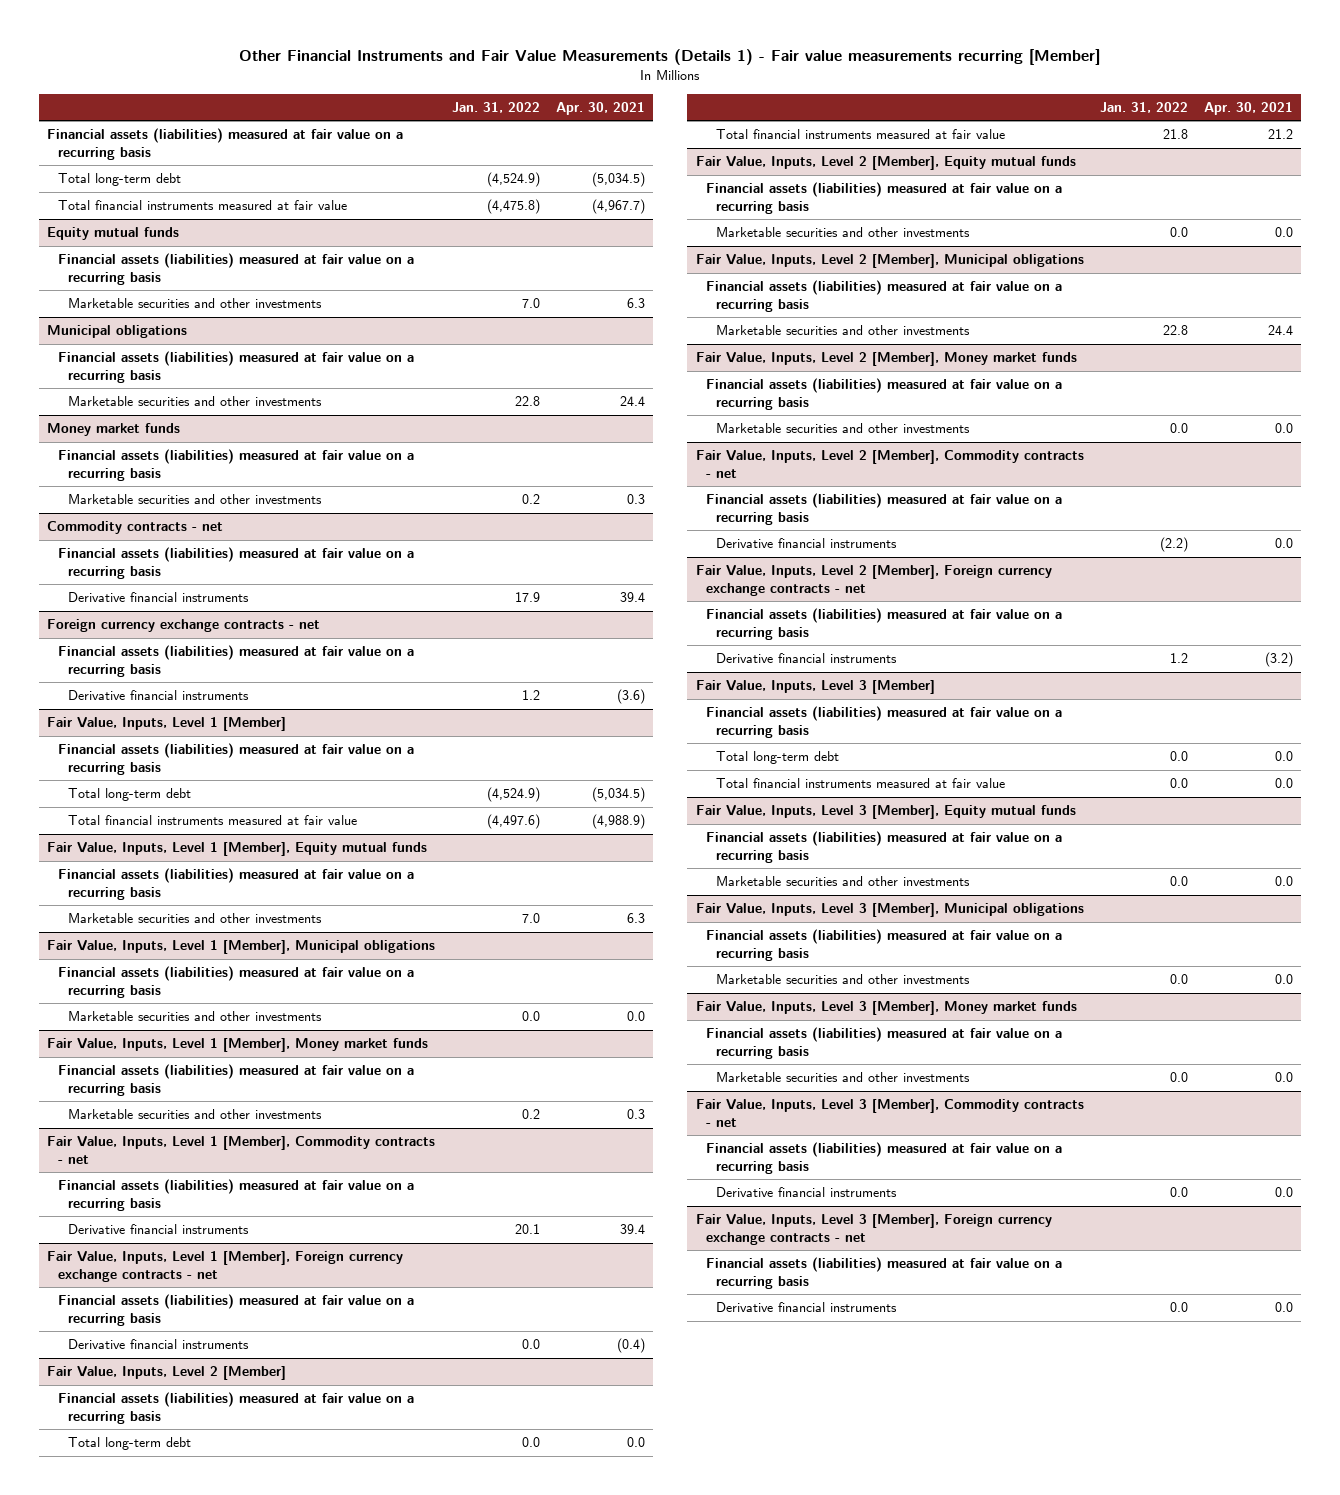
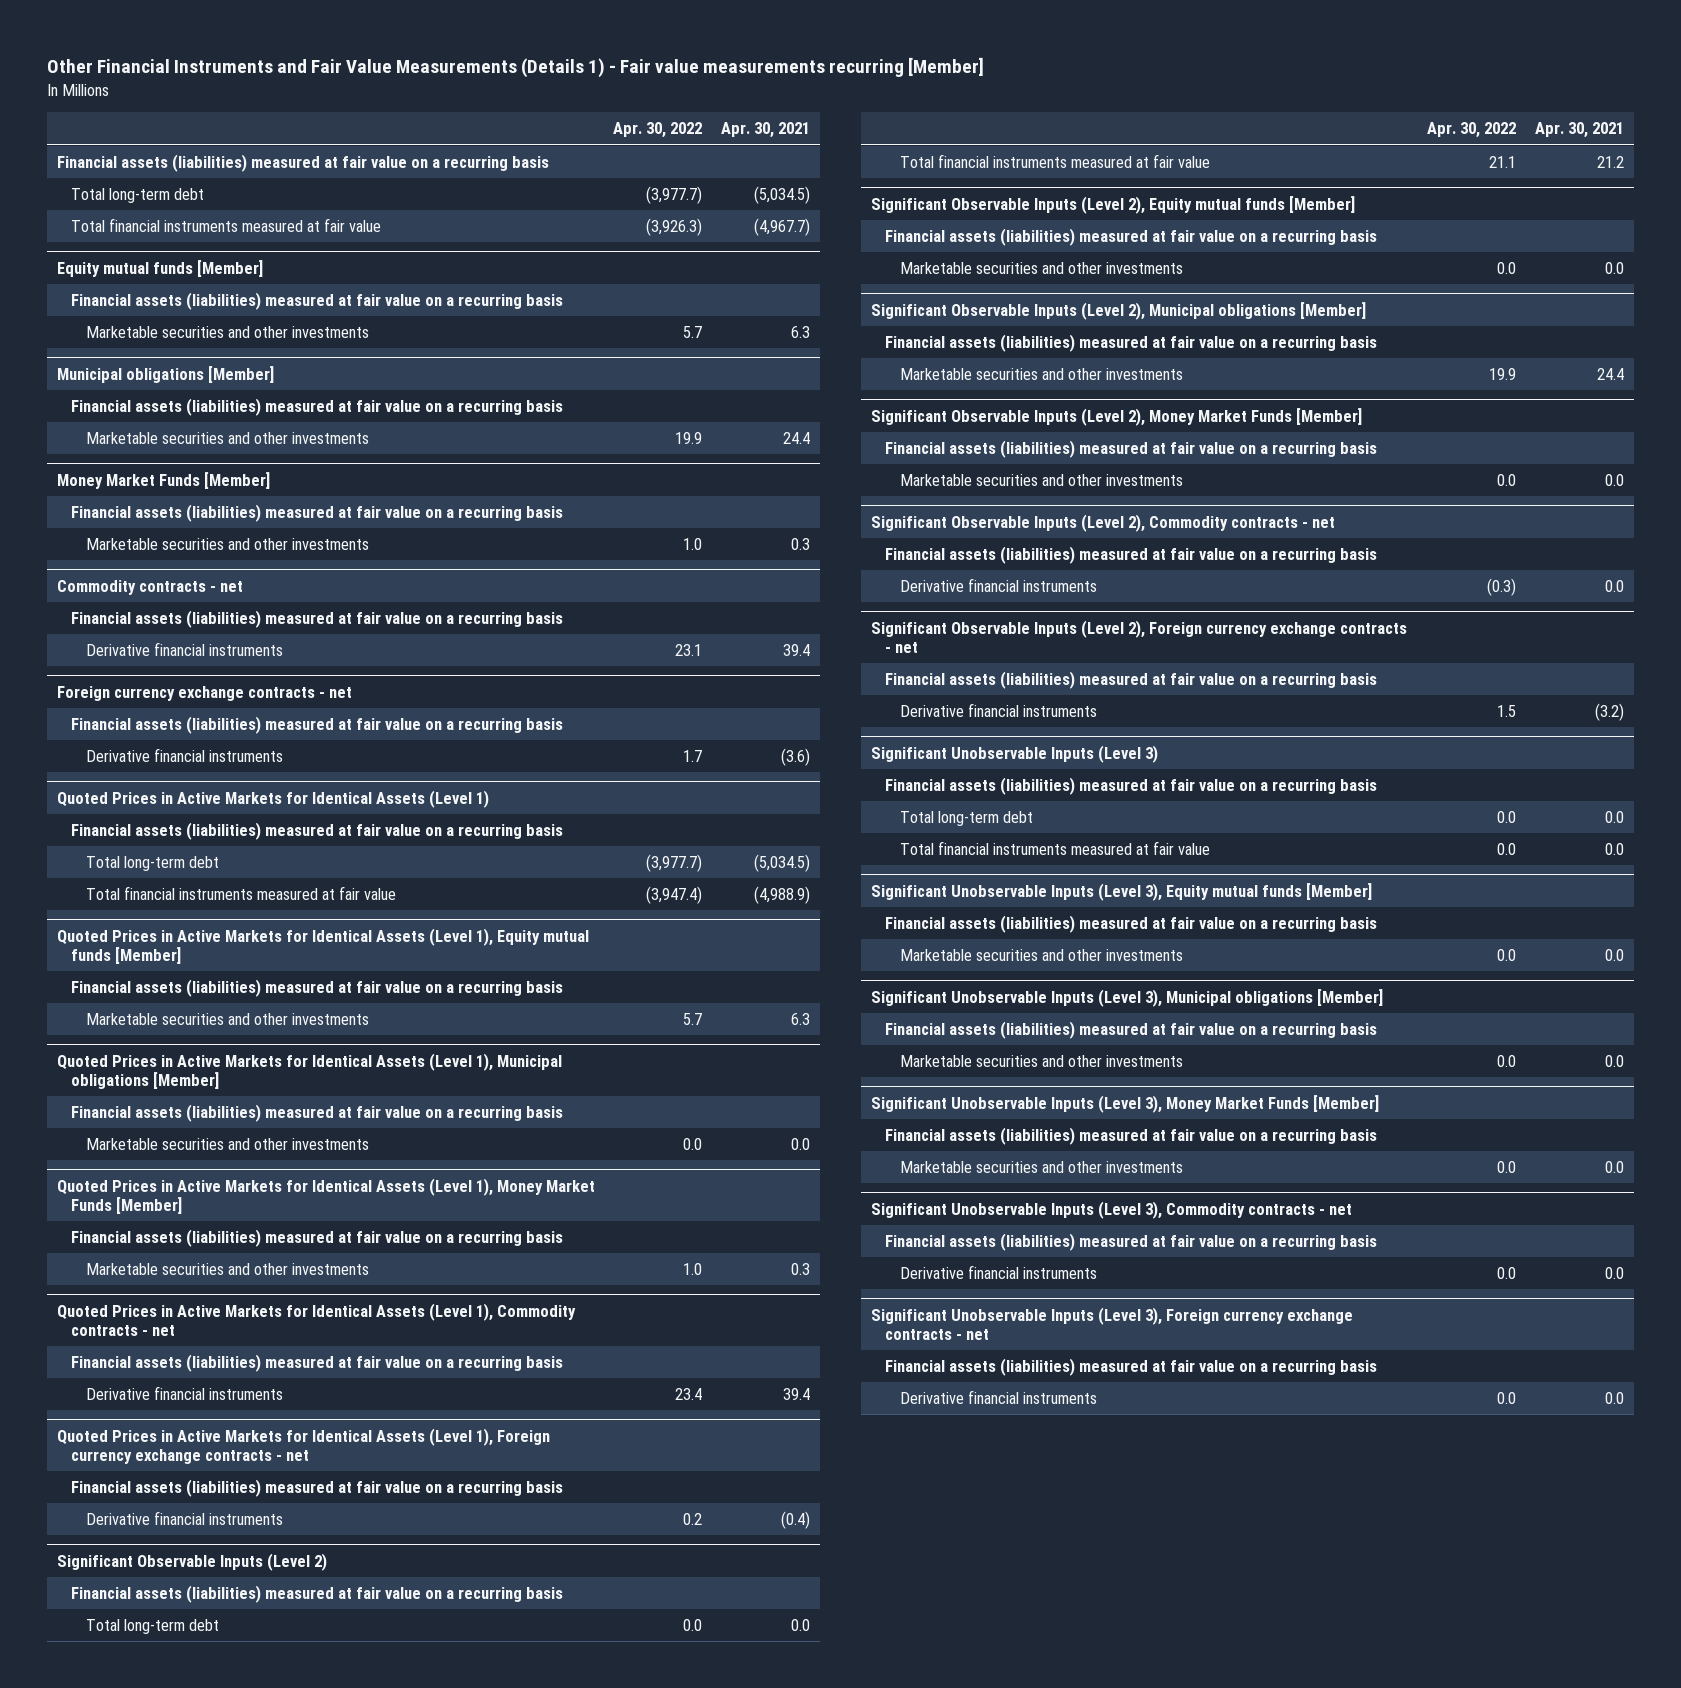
- | Jan. 31, 2022 | Apr. 30, 2021
+ | Apr. 30, 2022 | Apr. 30, 2021
- Equity mutual funds
+ Equity mutual funds [Member]
- Municipal obligations
+ Municipal obligations [Member]
- Money market funds
+ Money Market Funds [Member]
- Fair Value, Inputs, Level 1 [Member]
+ Quoted Prices in Active Markets for Identical Assets (Level 1)
- Fair Value, Inputs, Level 1 [Member], Equity mutual funds
+ Quoted Prices in Active Markets for Identical Assets (Level 1), Equity mutual funds [Member]
- Fair Value, Inputs, Level 1 [Member], Municipal obligations
+ Quoted Prices in Active Markets for Identical Assets (Level 1), Municipal obligations [Member]
- Fair Value, Inputs, Level 1 [Member], Money market funds
+ Quoted Prices in Active Markets for Identical Assets (Level 1), Money Market Funds [Member]
- Fair Value, Inputs, Level 1 [Member], Commodity contracts - net
+ Quoted Prices in Active Markets for Identical Assets (Level 1), Commodity contracts - net
- Fair Value, Inputs, Level 1 [Member], Foreign currency exchange contracts - net
+ Quoted Prices in Active Markets for Identical Assets (Level 1), Foreign currency exchange contracts - net
- Fair Value, Inputs, Level 2 [Member]
+ Significant Observable Inputs (Level 2)
- Fair Value, Inputs, Level 2 [Member], Equity mutual funds
+ Significant Observable Inputs (Level 2), Equity mutual funds [Member]
- Fair Value, Inputs, Level 2 [Member], Municipal obligations
+ Significant Observable Inputs (Level 2), Municipal obligations [Member]
- Fair Value, Inputs, Level 2 [Member], Money market funds
+ Significant Observable Inputs (Level 2), Money Market Funds [Member]
- Fair Value, Inputs, Level 2 [Member], Commodity contracts - net
+ Significant Observable Inputs (Level 2), Commodity contracts - net
- Fair Value, Inputs, Level 2 [Member], Foreign currency exchange contracts - net
+ Significant Observable Inputs (Level 2), Foreign currency exchange contracts - net
- Fair Value, Inputs, Level 3 [Member]
+ Significant Unobservable Inputs (Level 3)
- Fair Value, Inputs, Level 3 [Member], Equity mutual funds
+ Significant Unobservable Inputs (Level 3), Equity mutual funds [Member]
- Fair Value, Inputs, Level 3 [Member], Municipal obligations
+ Significant Unobservable Inputs (Level 3), Municipal obligations [Member]
- Fair Value, Inputs, Level 3 [Member], Money market funds
+ Significant Unobservable Inputs (Level 3), Money Market Funds [Member]
- Fair Value, Inputs, Level 3 [Member], Commodity contracts - net
+ Significant Unobservable Inputs (Level 3), Commodity contracts - net
- Fair Value, Inputs, Level 3 [Member], Foreign currency exchange contracts - net
+ Significant Unobservable Inputs (Level 3), Foreign currency exchange contracts - net

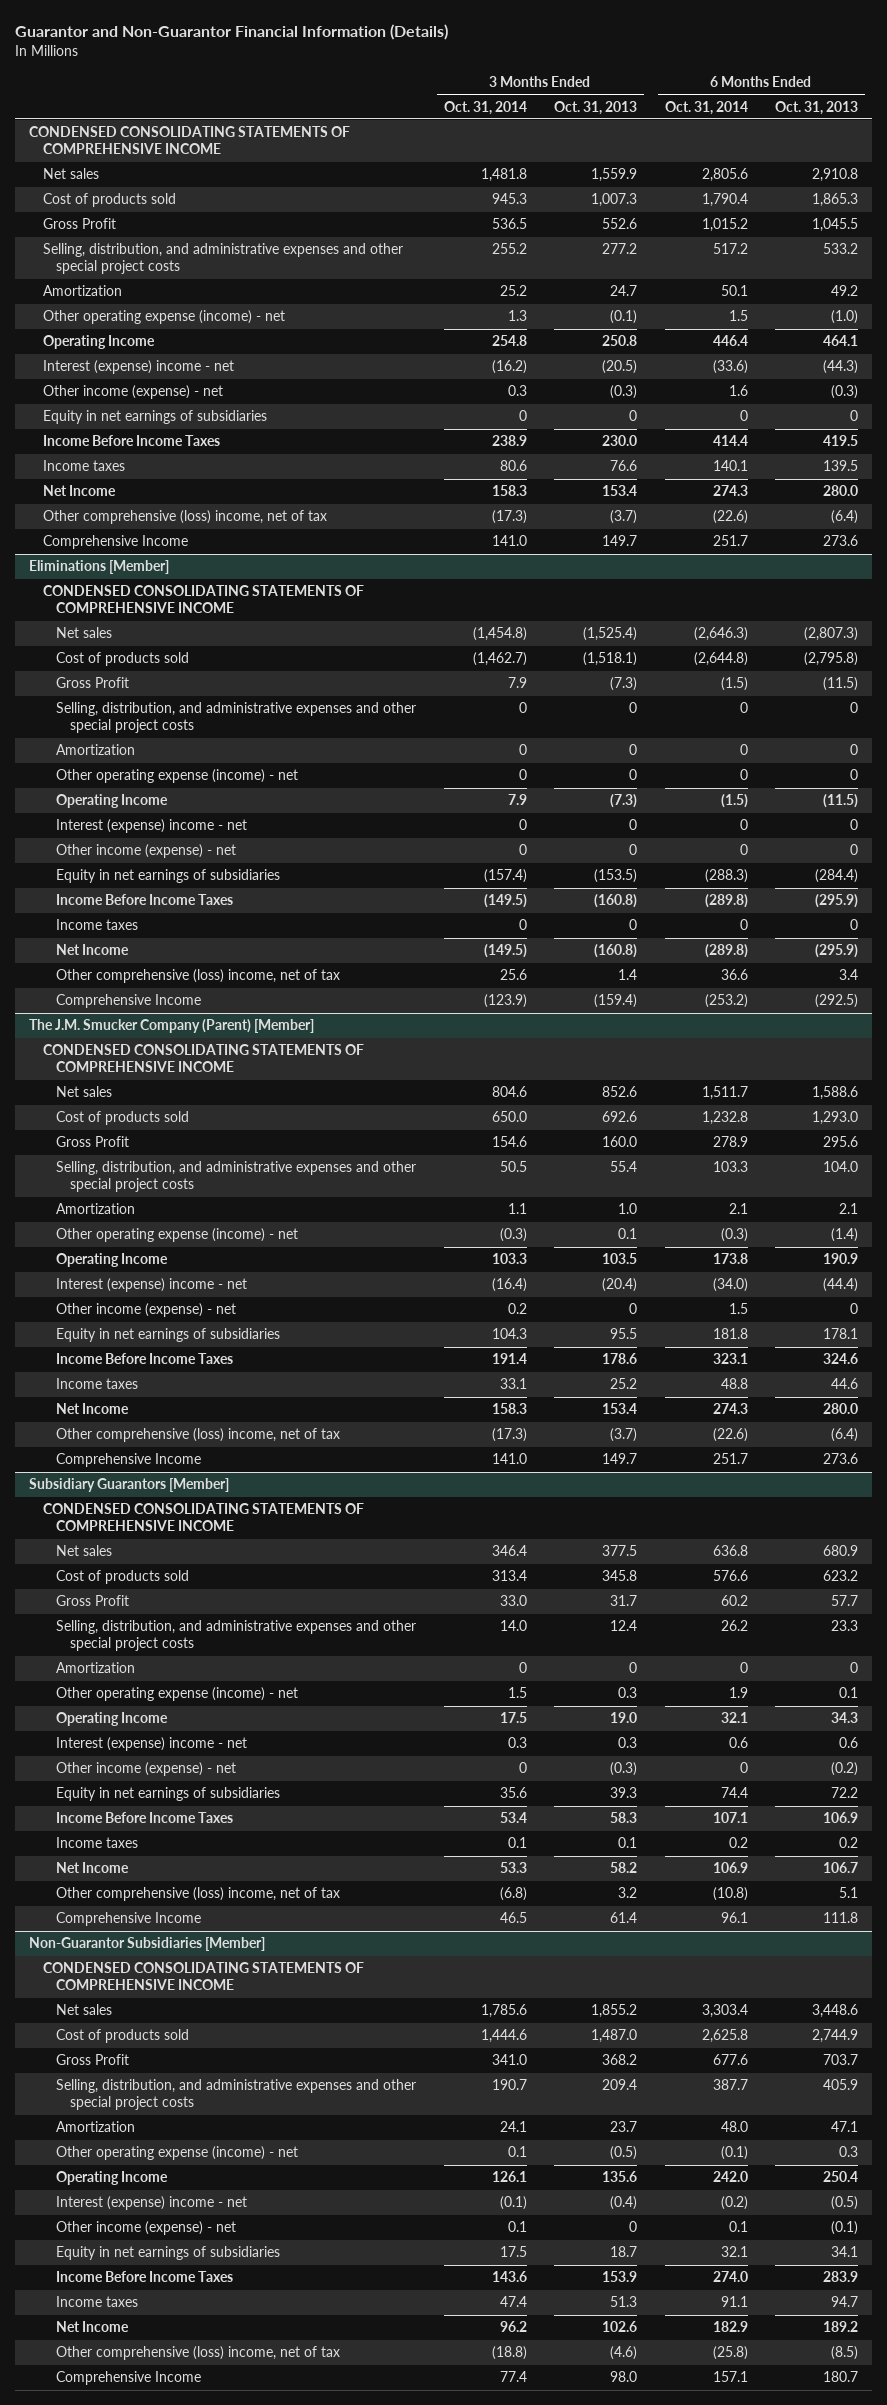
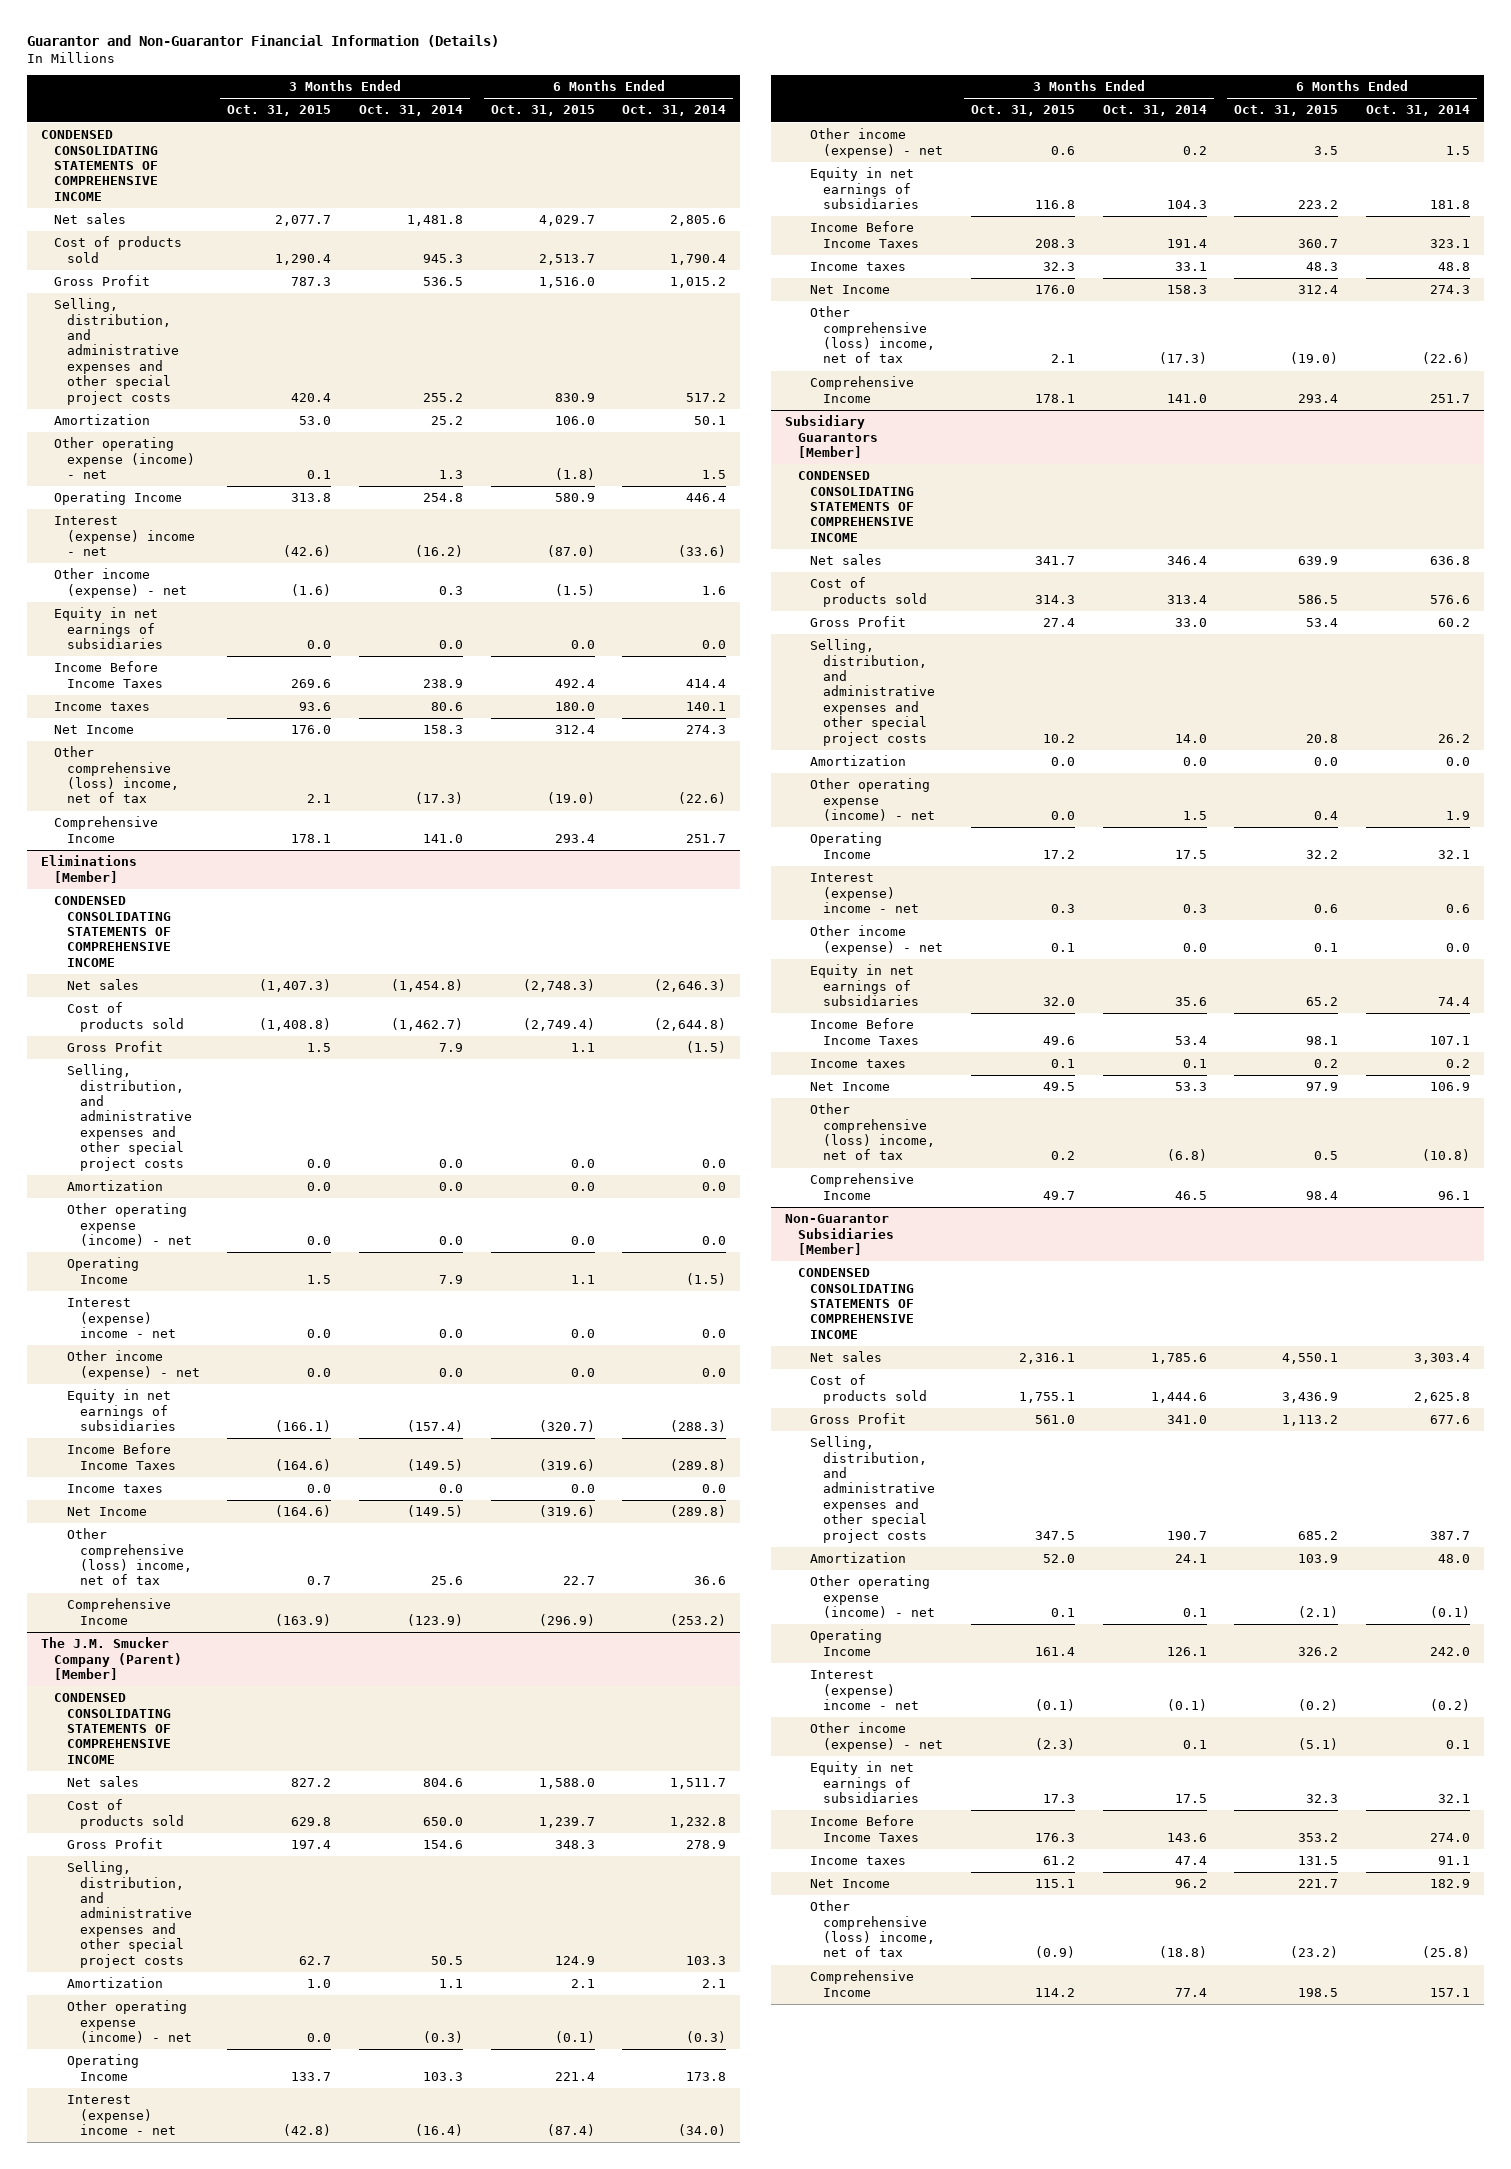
- | 3 Months Ended Oct. 31, 2014 | 3 Months Ended Oct. 31, 2013 | 6 Months Ended Oct. 31, 2014 | 6 Months Ended Oct. 31, 2013
+ | 3 Months Ended Oct. 31, 2015 | 3 Months Ended Oct. 31, 2014 | 6 Months Ended Oct. 31, 2015 | 6 Months Ended Oct. 31, 2014
- Equity in net earnings of subsidiaries | 0 | 0 | 0 | 0
+ Equity in net earnings of subsidiaries | 0.0 | 0.0 | 0.0 | 0.0
@ Eliminations [Member]
- Selling, distribution, and administrative expenses and other special project costs | 0 | 0 | 0 | 0
- Amortization | 0 | 0 | 0 | 0
- Other operating expense (income) - net | 0 | 0 | 0 | 0
+ Selling, distribution, and administrative expenses and other special project costs | 0.0 | 0.0 | 0.0 | 0.0
+ Amortization | 0.0 | 0.0 | 0.0 | 0.0
+ Other operating expense (income) - net | 0.0 | 0.0 | 0.0 | 0.0
- Interest (expense) income - net | 0 | 0 | 0 | 0
- Other income (expense) - net | 0 | 0 | 0 | 0
+ Interest (expense) income - net | 0.0 | 0.0 | 0.0 | 0.0
+ Other income (expense) - net | 0.0 | 0.0 | 0.0 | 0.0
- Income taxes | 0 | 0 | 0 | 0
+ Income taxes | 0.0 | 0.0 | 0.0 | 0.0
@ Subsidiary Guarantors [Member]
- Amortization | 0 | 0 | 0 | 0
+ Amortization | 0.0 | 0.0 | 0.0 | 0.0
- Other income (expense) - net | 0 | (0.3) | 0 | (0.2)
+ Other income (expense) - net | 0.1 | 0.0 | 0.1 | 0.0

